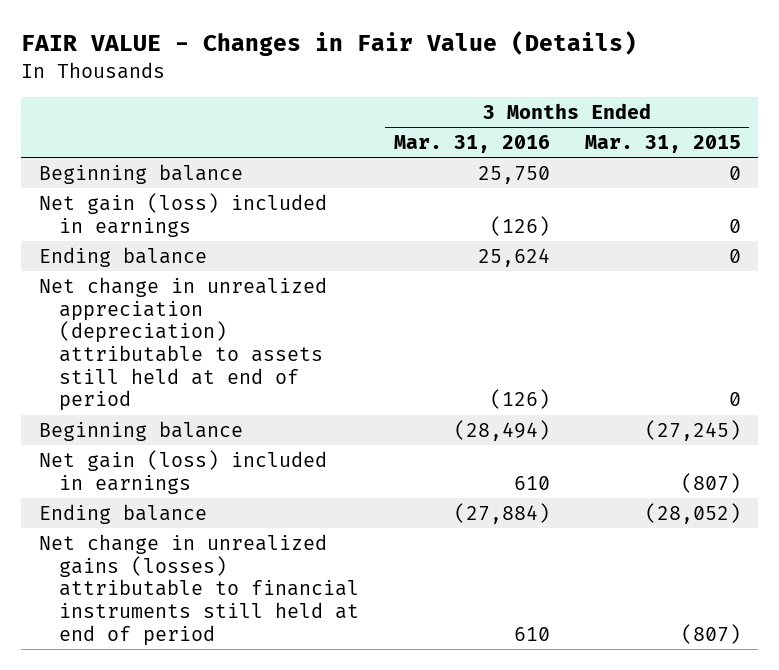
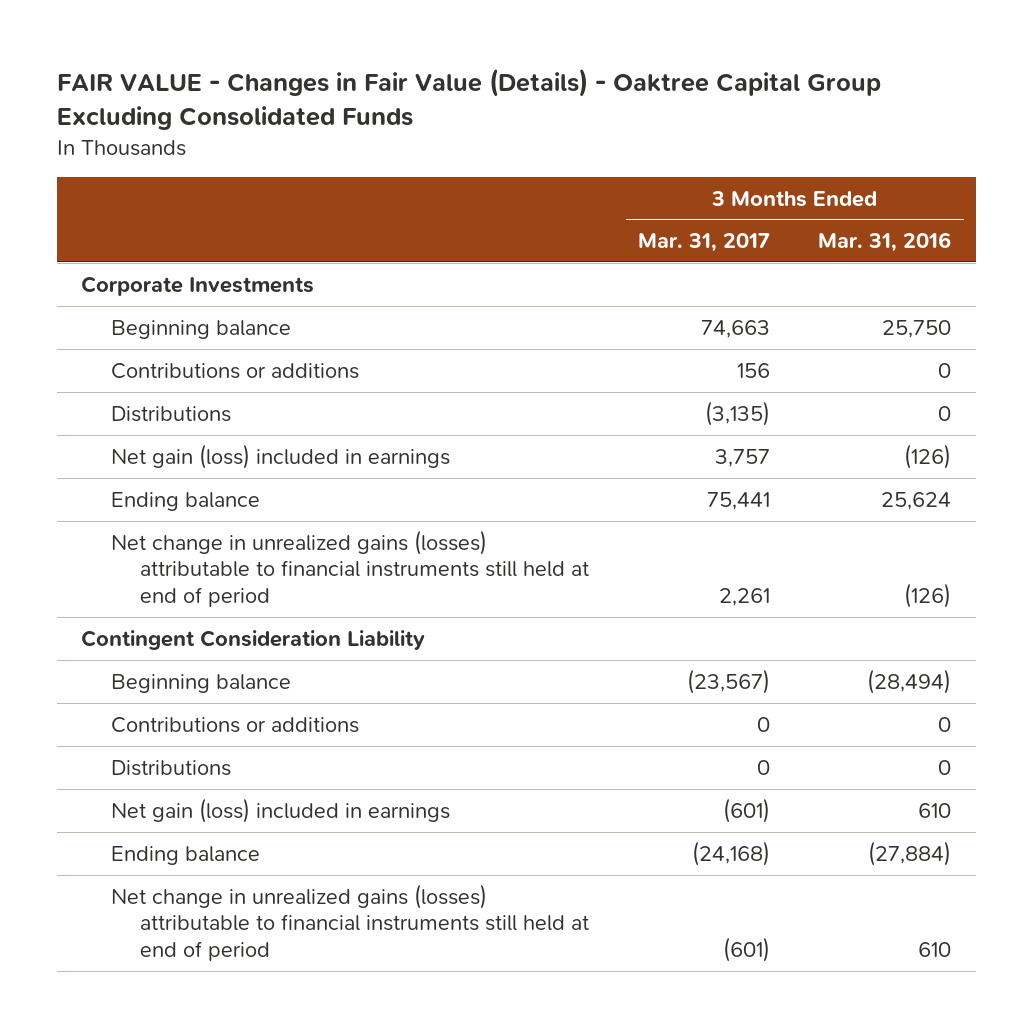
- FAIR VALUE - Changes in Fair Value (Details)
+ FAIR VALUE - Changes in Fair Value (Details) - Oaktree Capital Group Excluding Consolidated Funds
- | 3 Months Ended Mar. 31, 2016 | 3 Months Ended Mar. 31, 2015
+ | 3 Months Ended Mar. 31, 2017 | 3 Months Ended Mar. 31, 2016
+ Corporate Investments
+ Contributions or additions | 156 | 0
+ Distributions | (3,135) | 0
- Net change in unrealized appreciation (depreciation) attributable to assets still held at end of period | (126) | 0
+ Net change in unrealized gains (losses) attributable to financial instruments still held at end of period | 2,261 | (126)
+ Contingent Consideration Liability
+ Contributions or additions | 0 | 0
+ Distributions | 0 | 0

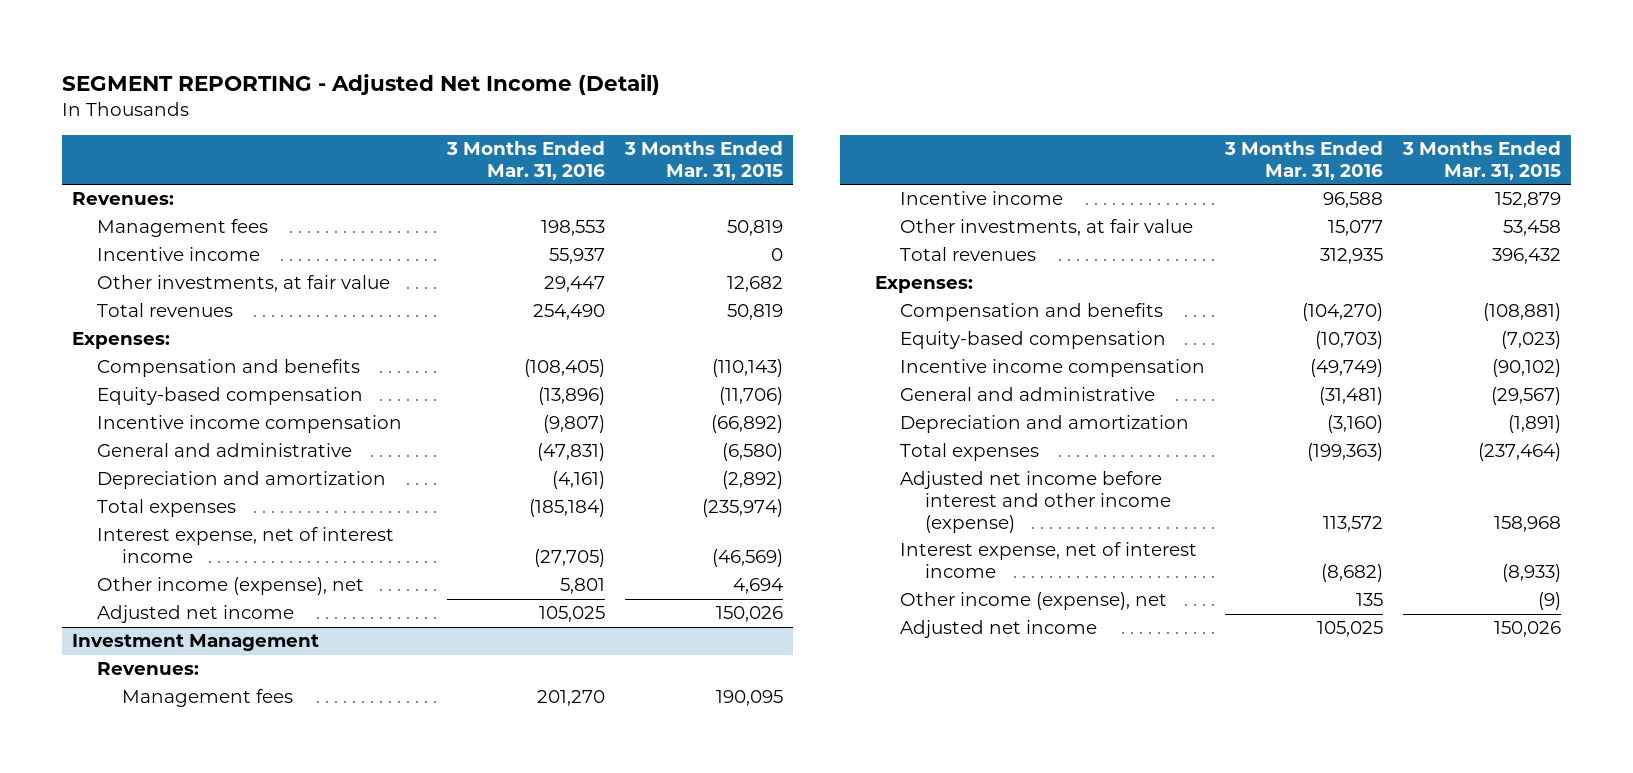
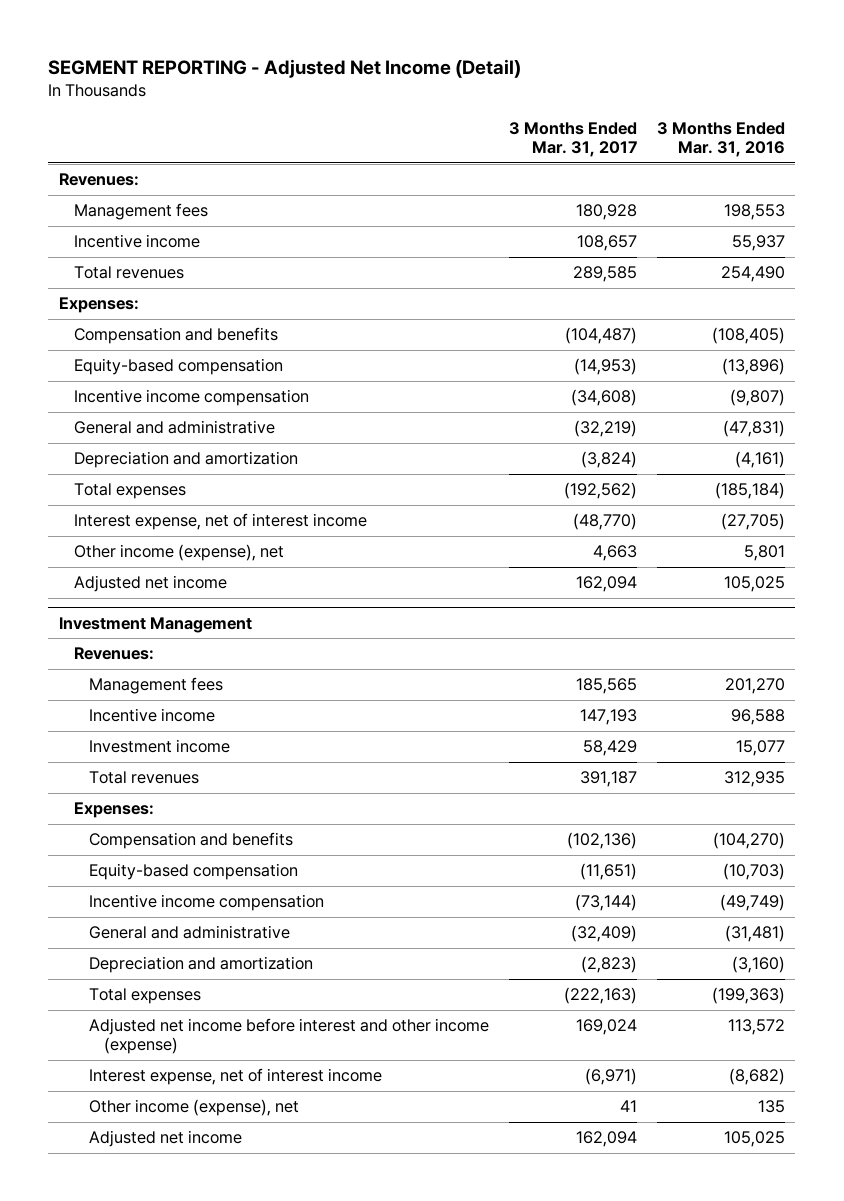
- | 3 Months Ended Mar. 31, 2016 | 3 Months Ended Mar. 31, 2015
+ | 3 Months Ended Mar. 31, 2017 | 3 Months Ended Mar. 31, 2016
- Other investments, at fair value | 29,447 | 12,682
@ Investment Management
- Other investments, at fair value | 15,077 | 53,458
+ Investment income | 58,429 | 15,077

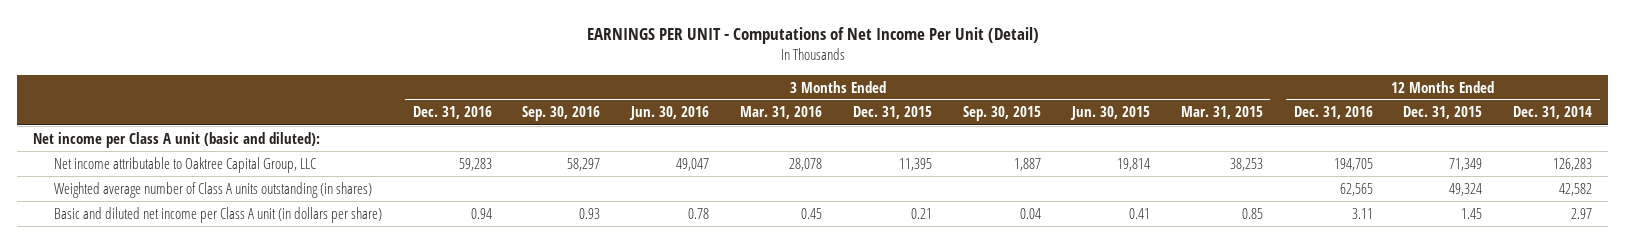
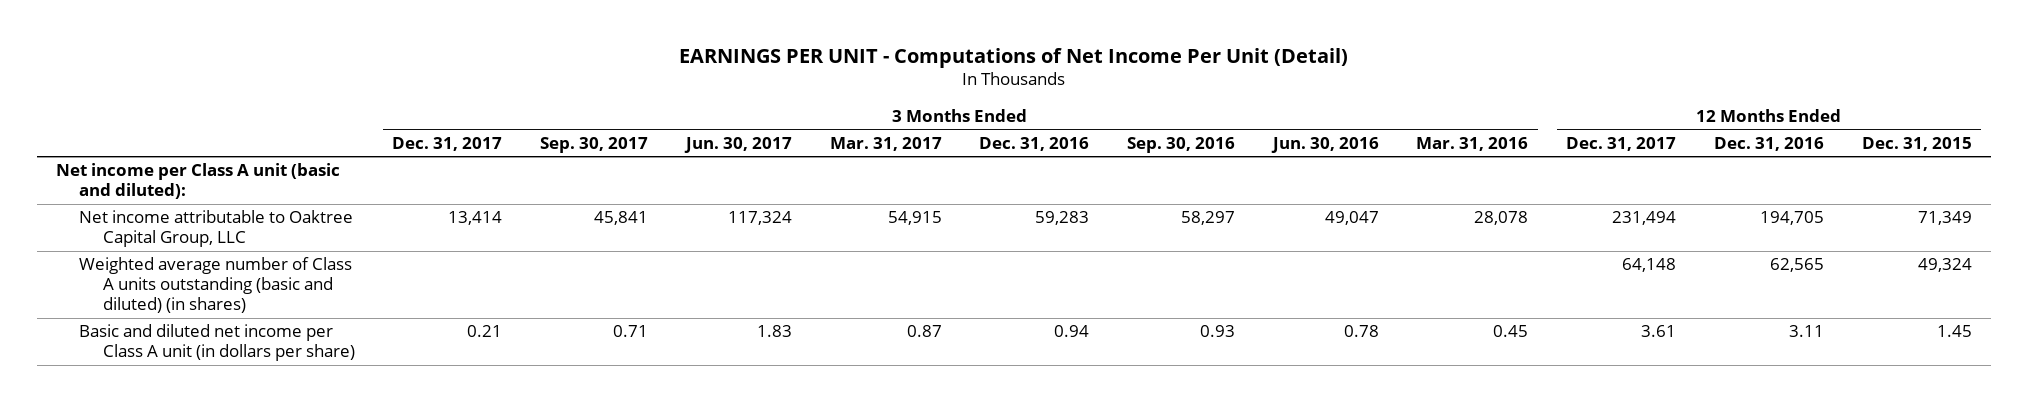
- | 3 Months Ended Dec. 31, 2016 | 3 Months Ended Sep. 30, 2016 | 3 Months Ended Jun. 30, 2016 | 3 Months Ended Mar. 31, 2016 | 3 Months Ended Dec. 31, 2015 | 3 Months Ended Sep. 30, 2015 | 3 Months Ended Jun. 30, 2015 | 3 Months Ended Mar. 31, 2015 | 12 Months Ended Dec. 31, 2016 | 12 Months Ended Dec. 31, 2015 | 12 Months Ended Dec. 31, 2014
+ | 3 Months Ended Dec. 31, 2017 | 3 Months Ended Sep. 30, 2017 | 3 Months Ended Jun. 30, 2017 | 3 Months Ended Mar. 31, 2017 | 3 Months Ended Dec. 31, 2016 | 3 Months Ended Sep. 30, 2016 | 3 Months Ended Jun. 30, 2016 | 3 Months Ended Mar. 31, 2016 | 12 Months Ended Dec. 31, 2017 | 12 Months Ended Dec. 31, 2016 | 12 Months Ended Dec. 31, 2015
- Weighted average number of Class A units outstanding (in shares) | | | | | | | | | 62,565 | 49,324 | 42,582
+ Weighted average number of Class A units outstanding (basic and diluted) (in shares) | | | | | | | | | 64,148 | 62,565 | 49,324

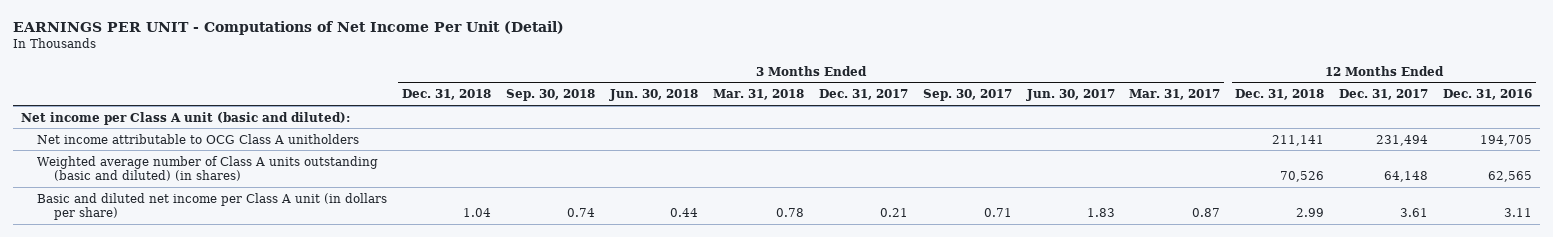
- | 3 Months Ended Dec. 31, 2017 | 3 Months Ended Sep. 30, 2017 | 3 Months Ended Jun. 30, 2017 | 3 Months Ended Mar. 31, 2017 | 3 Months Ended Dec. 31, 2016 | 3 Months Ended Sep. 30, 2016 | 3 Months Ended Jun. 30, 2016 | 3 Months Ended Mar. 31, 2016 | 12 Months Ended Dec. 31, 2017 | 12 Months Ended Dec. 31, 2016 | 12 Months Ended Dec. 31, 2015
+ | 3 Months Ended Dec. 31, 2018 | 3 Months Ended Sep. 30, 2018 | 3 Months Ended Jun. 30, 2018 | 3 Months Ended Mar. 31, 2018 | 3 Months Ended Dec. 31, 2017 | 3 Months Ended Sep. 30, 2017 | 3 Months Ended Jun. 30, 2017 | 3 Months Ended Mar. 31, 2017 | 12 Months Ended Dec. 31, 2018 | 12 Months Ended Dec. 31, 2017 | 12 Months Ended Dec. 31, 2016
- Net income attributable to Oaktree Capital Group, LLC | 13,414 | 45,841 | 117,324 | 54,915 | 59,283 | 58,297 | 49,047 | 28,078 | 231,494 | 194,705 | 71,349
+ Net income attributable to OCG Class A unitholders | | | | | | | | | 211,141 | 231,494 | 194,705

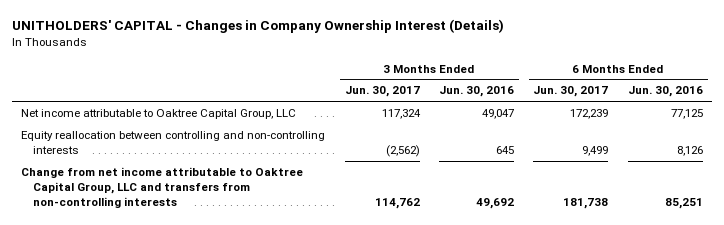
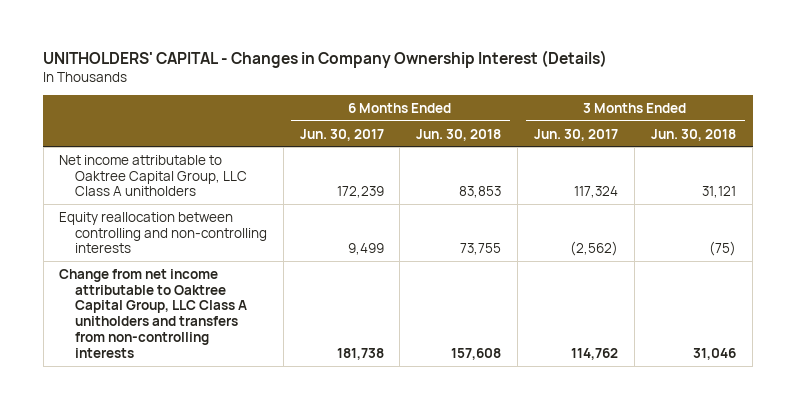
- | 3 Months Ended Jun. 30, 2017 | 3 Months Ended Jun. 30, 2016 | 6 Months Ended Jun. 30, 2017 | 6 Months Ended Jun. 30, 2016
+ | 6 Months Ended Jun. 30, 2017 | 6 Months Ended Jun. 30, 2018 | 3 Months Ended Jun. 30, 2017 | 3 Months Ended Jun. 30, 2018
- Net income attributable to Oaktree Capital Group, LLC | 117,324 | 49,047 | 172,239 | 77,125
+ Net income attributable to Oaktree Capital Group, LLC Class A unitholders | 172,239 | 83,853 | 117,324 | 31,121
- Change from net income attributable to Oaktree Capital Group, LLC and transfers from non-controlling interests | 114,762 | 49,692 | 181,738 | 85,251
+ Change from net income attributable to Oaktree Capital Group, LLC Class A unitholders and transfers from non-controlling interests | 181,738 | 157,608 | 114,762 | 31,046

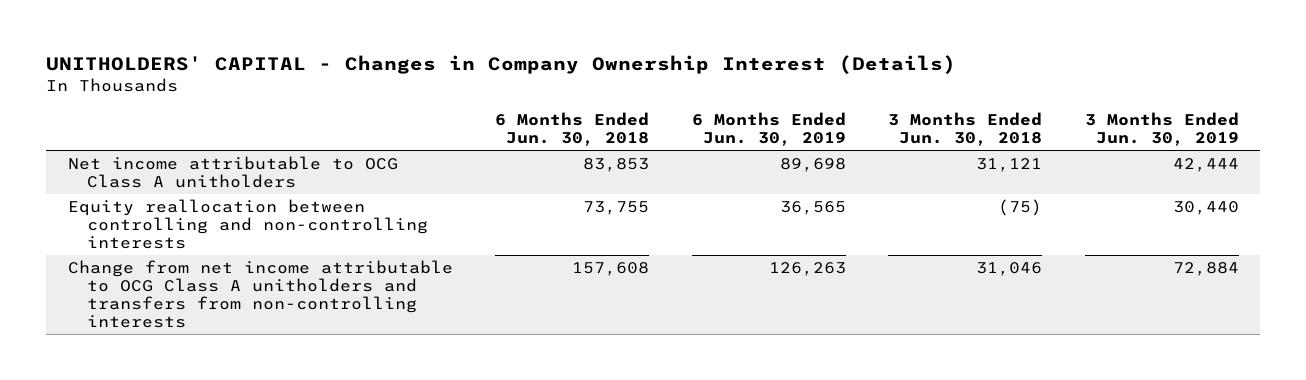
- | 6 Months Ended Jun. 30, 2017 | 6 Months Ended Jun. 30, 2018 | 3 Months Ended Jun. 30, 2017 | 3 Months Ended Jun. 30, 2018
+ | 6 Months Ended Jun. 30, 2018 | 6 Months Ended Jun. 30, 2019 | 3 Months Ended Jun. 30, 2018 | 3 Months Ended Jun. 30, 2019
- Net income attributable to Oaktree Capital Group, LLC Class A unitholders | 172,239 | 83,853 | 117,324 | 31,121
+ Net income attributable to OCG Class A unitholders | 83,853 | 89,698 | 31,121 | 42,444
- Change from net income attributable to Oaktree Capital Group, LLC Class A unitholders and transfers from non-controlling interests | 181,738 | 157,608 | 114,762 | 31,046
+ Change from net income attributable to OCG Class A unitholders and transfers from non-controlling interests | 157,608 | 126,263 | 31,046 | 72,884

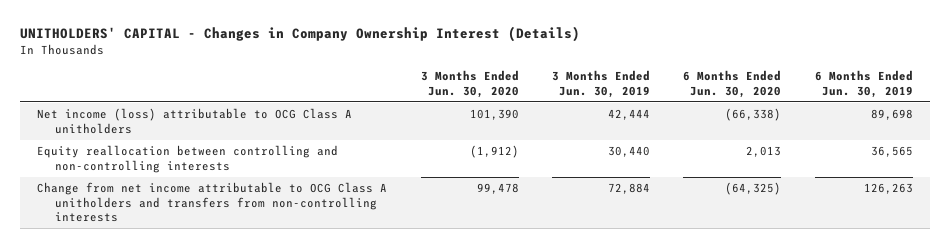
- | 6 Months Ended Jun. 30, 2018 | 6 Months Ended Jun. 30, 2019 | 3 Months Ended Jun. 30, 2018 | 3 Months Ended Jun. 30, 2019
+ | 3 Months Ended Jun. 30, 2020 | 3 Months Ended Jun. 30, 2019 | 6 Months Ended Jun. 30, 2020 | 6 Months Ended Jun. 30, 2019
- Net income attributable to OCG Class A unitholders | 83,853 | 89,698 | 31,121 | 42,444
+ Net income (loss) attributable to OCG Class A unitholders | 101,390 | 42,444 | (66,338) | 89,698

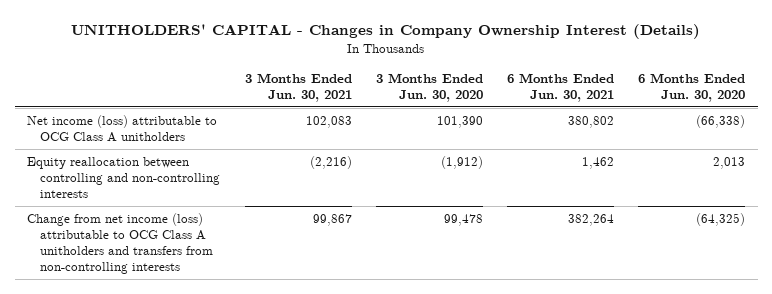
- | 3 Months Ended Jun. 30, 2020 | 3 Months Ended Jun. 30, 2019 | 6 Months Ended Jun. 30, 2020 | 6 Months Ended Jun. 30, 2019
+ | 3 Months Ended Jun. 30, 2021 | 3 Months Ended Jun. 30, 2020 | 6 Months Ended Jun. 30, 2021 | 6 Months Ended Jun. 30, 2020
- Change from net income attributable to OCG Class A unitholders and transfers from non-controlling interests | 99,478 | 72,884 | (64,325) | 126,263
+ Change from net income (loss) attributable to OCG Class A unitholders and transfers from non-controlling interests | 99,867 | 99,478 | 382,264 | (64,325)

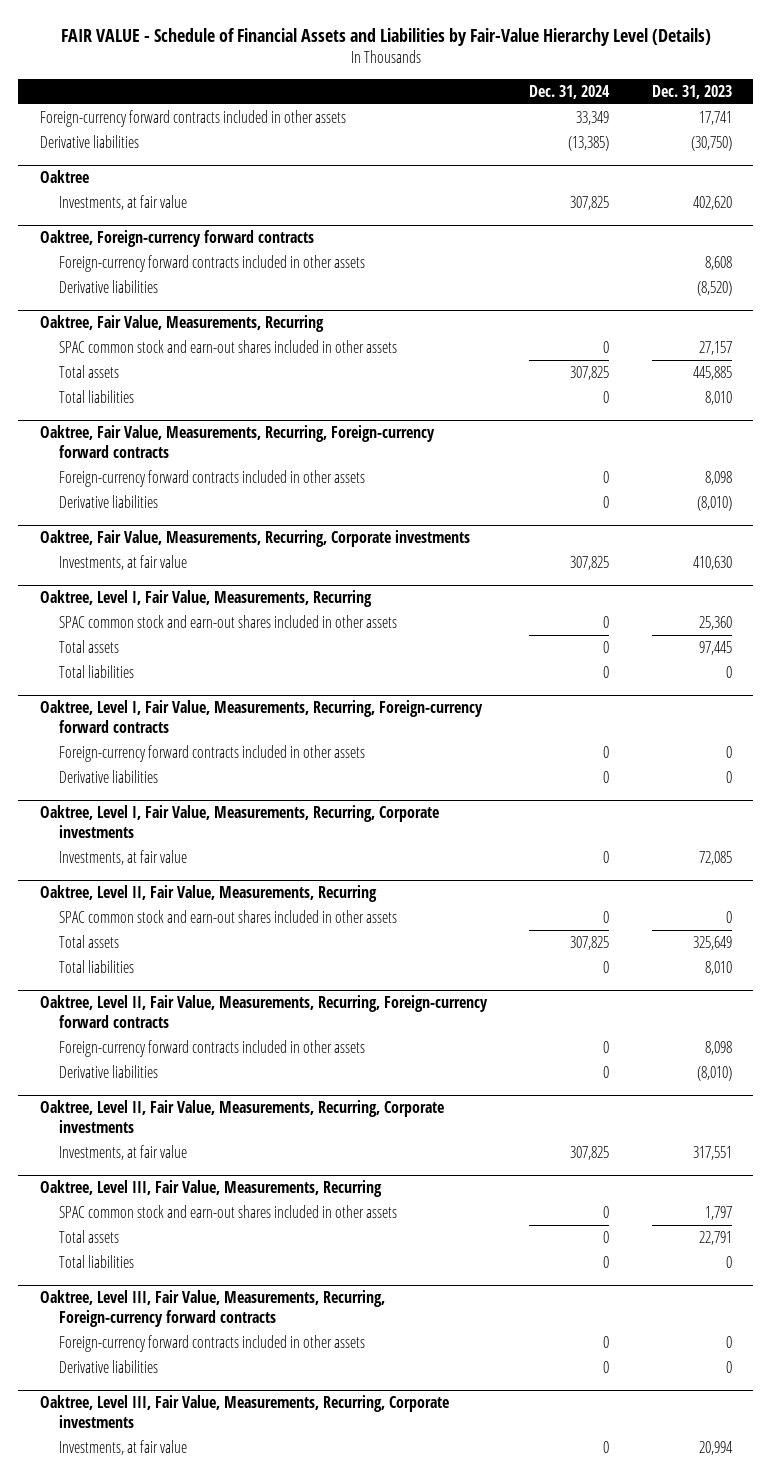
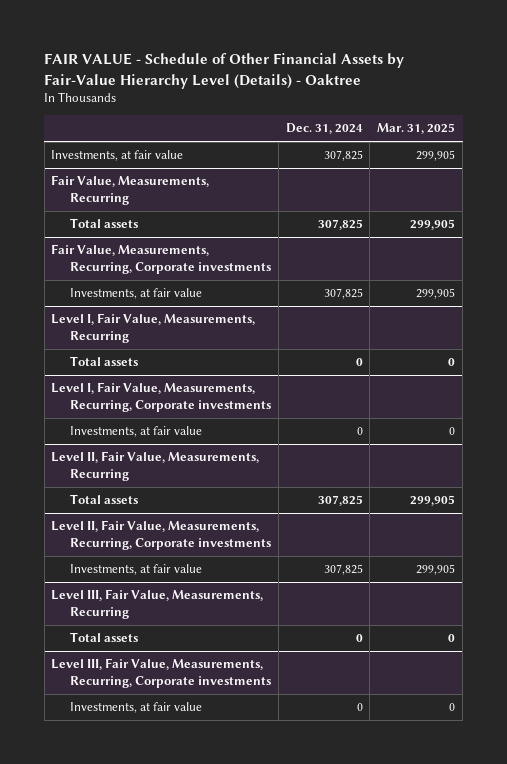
- FAIR VALUE - Schedule of Financial Assets and Liabilities by Fair-Value Hierarchy Level (Details)
+ FAIR VALUE - Schedule of Other Financial Assets by Fair-Value Hierarchy Level (Details) - Oaktree
- | Dec. 31, 2024 | Dec. 31, 2023
+ | Dec. 31, 2024 | Mar. 31, 2025
- Foreign-currency forward contracts included in other assets | 33,349 | 17,741
- Derivative liabilities | (13,385) | (30,750)
- Oaktree
- Oaktree, Foreign-currency forward contracts
- Foreign-currency forward contracts included in other assets | | 8,608
- Derivative liabilities | | (8,520)
- Oaktree, Fair Value, Measurements, Recurring
- SPAC common stock and earn-out shares included in other assets | 0 | 27,157
+ Fair Value, Measurements, Recurring
- Total liabilities | 0 | 8,010
- Oaktree, Fair Value, Measurements, Recurring, Foreign-currency forward contracts
- Foreign-currency forward contracts included in other assets | 0 | 8,098
- Derivative liabilities | 0 | (8,010)
- Oaktree, Fair Value, Measurements, Recurring, Corporate investments
+ Fair Value, Measurements, Recurring, Corporate investments
- Oaktree, Level I, Fair Value, Measurements, Recurring
- SPAC common stock and earn-out shares included in other assets | 0 | 25,360
+ Level I, Fair Value, Measurements, Recurring
- Total liabilities | 0 | 0
- Oaktree, Level I, Fair Value, Measurements, Recurring, Foreign-currency forward contracts
- Foreign-currency forward contracts included in other assets | 0 | 0
- Derivative liabilities | 0 | 0
- Oaktree, Level I, Fair Value, Measurements, Recurring, Corporate investments
+ Level I, Fair Value, Measurements, Recurring, Corporate investments
- Oaktree, Level II, Fair Value, Measurements, Recurring
- SPAC common stock and earn-out shares included in other assets | 0 | 0
+ Level II, Fair Value, Measurements, Recurring
- Total liabilities | 0 | 8,010
- Oaktree, Level II, Fair Value, Measurements, Recurring, Foreign-currency forward contracts
- Foreign-currency forward contracts included in other assets | 0 | 8,098
- Derivative liabilities | 0 | (8,010)
- Oaktree, Level II, Fair Value, Measurements, Recurring, Corporate investments
+ Level II, Fair Value, Measurements, Recurring, Corporate investments
- Oaktree, Level III, Fair Value, Measurements, Recurring
- SPAC common stock and earn-out shares included in other assets | 0 | 1,797
+ Level III, Fair Value, Measurements, Recurring
- Total liabilities | 0 | 0
- Oaktree, Level III, Fair Value, Measurements, Recurring, Foreign-currency forward contracts
- Foreign-currency forward contracts included in other assets | 0 | 0
- Derivative liabilities | 0 | 0
- Oaktree, Level III, Fair Value, Measurements, Recurring, Corporate investments
+ Level III, Fair Value, Measurements, Recurring, Corporate investments

